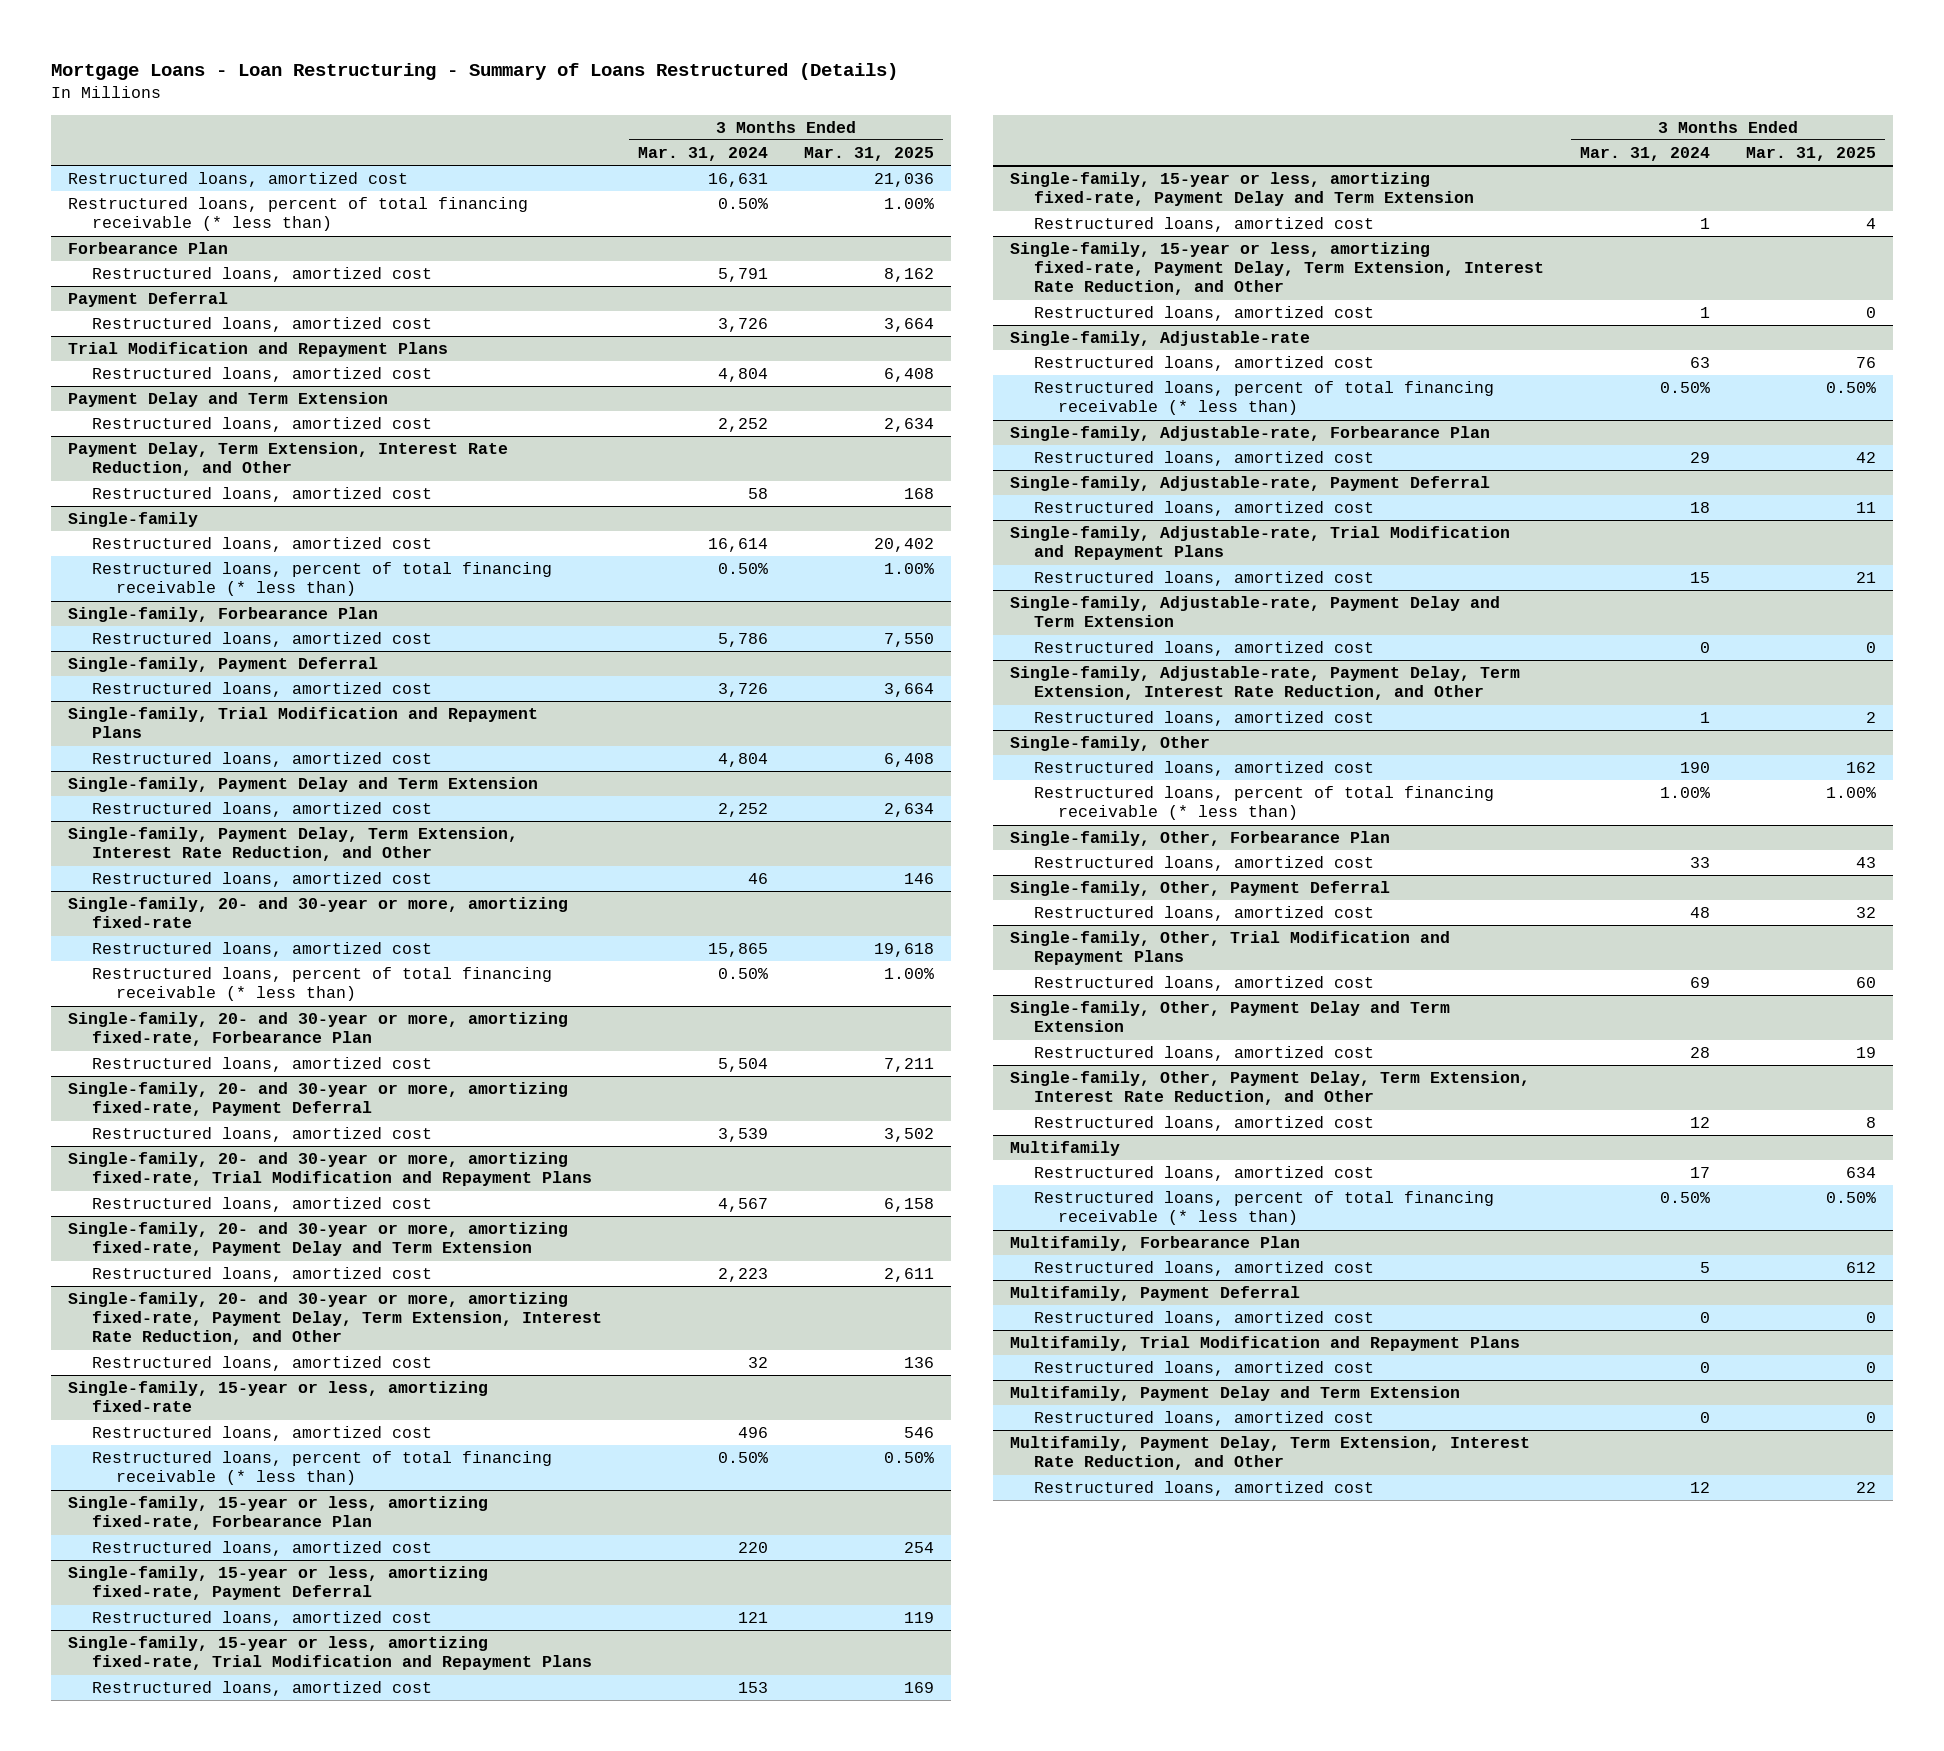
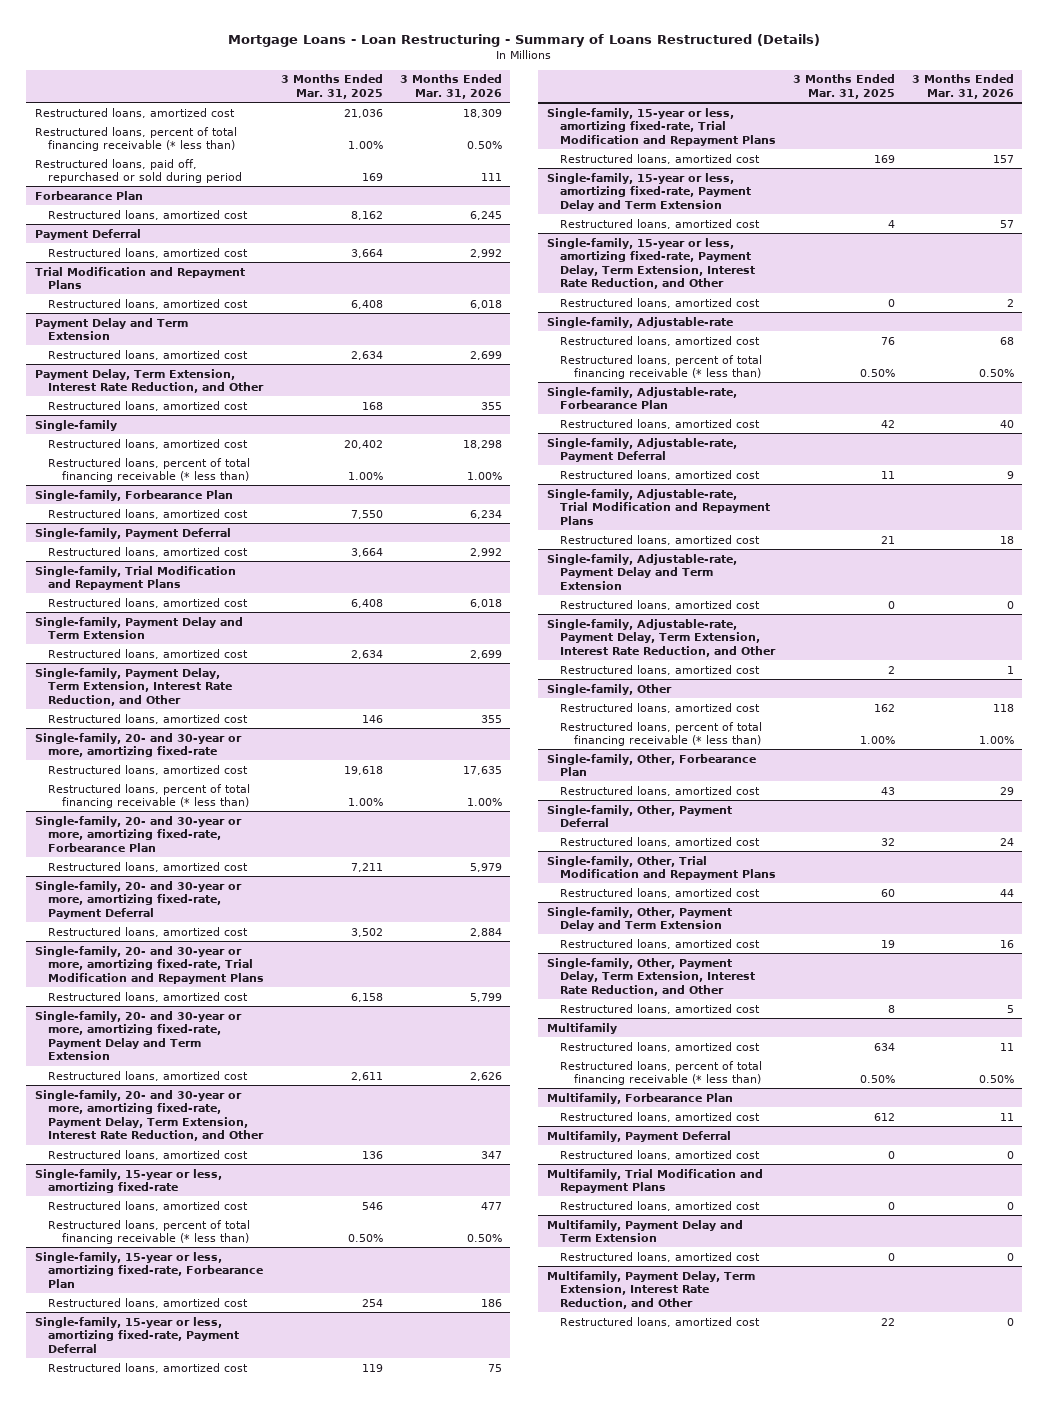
- | 3 Months Ended Mar. 31, 2024 | 3 Months Ended Mar. 31, 2025
+ | 3 Months Ended Mar. 31, 2025 | 3 Months Ended Mar. 31, 2026
+ Restructured loans, paid off, repurchased or sold during period | 169 | 111

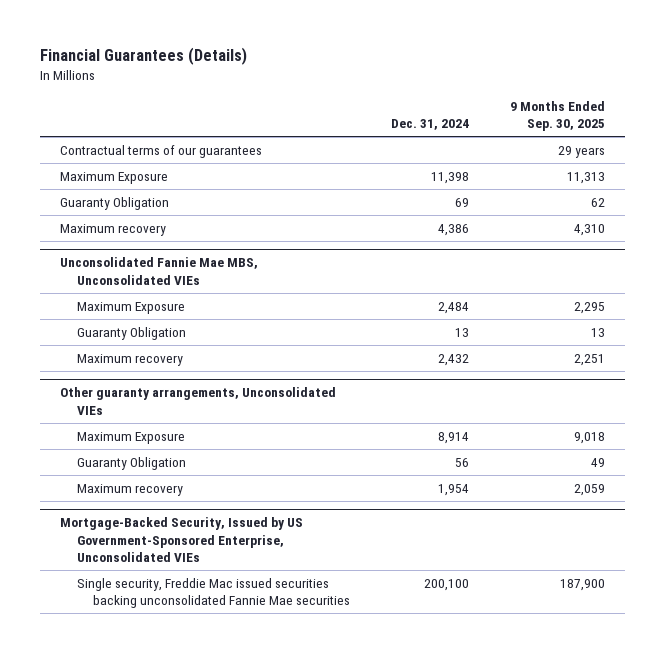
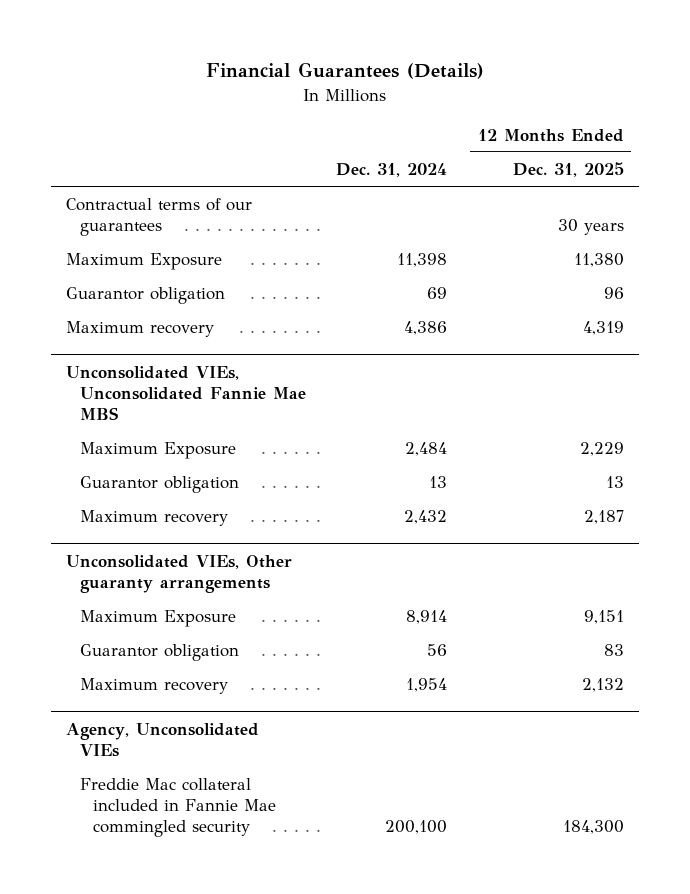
- | Dec. 31, 2024 | 9 Months Ended Sep. 30, 2025
+ | Dec. 31, 2024 | 12 Months Ended Dec. 31, 2025
- Guaranty Obligation | 69 | 62
+ Guarantor obligation | 69 | 96
- Unconsolidated Fannie Mae MBS, Unconsolidated VIEs
+ Unconsolidated VIEs, Unconsolidated Fannie Mae MBS
- Guaranty Obligation | 13 | 13
+ Guarantor obligation | 13 | 13
- Other guaranty arrangements, Unconsolidated VIEs
+ Unconsolidated VIEs, Other guaranty arrangements
- Guaranty Obligation | 56 | 49
+ Guarantor obligation | 56 | 83
- Mortgage-Backed Security, Issued by US Government-Sponsored Enterprise, Unconsolidated VIEs
- Single security, Freddie Mac issued securities backing unconsolidated Fannie Mae securities | 200,100 | 187,900
+ Agency, Unconsolidated VIEs
+ Freddie Mac collateral included in Fannie Mae commingled security | 200,100 | 184,300

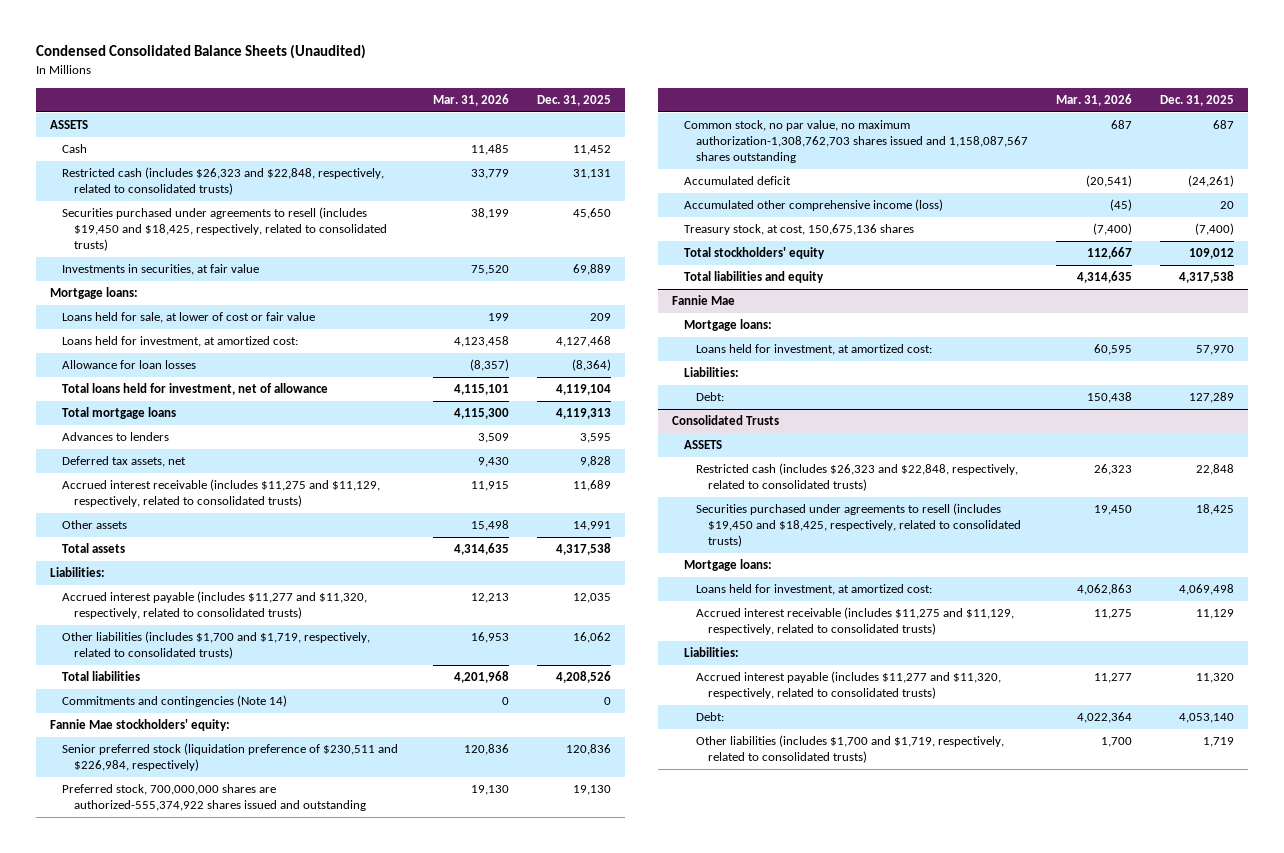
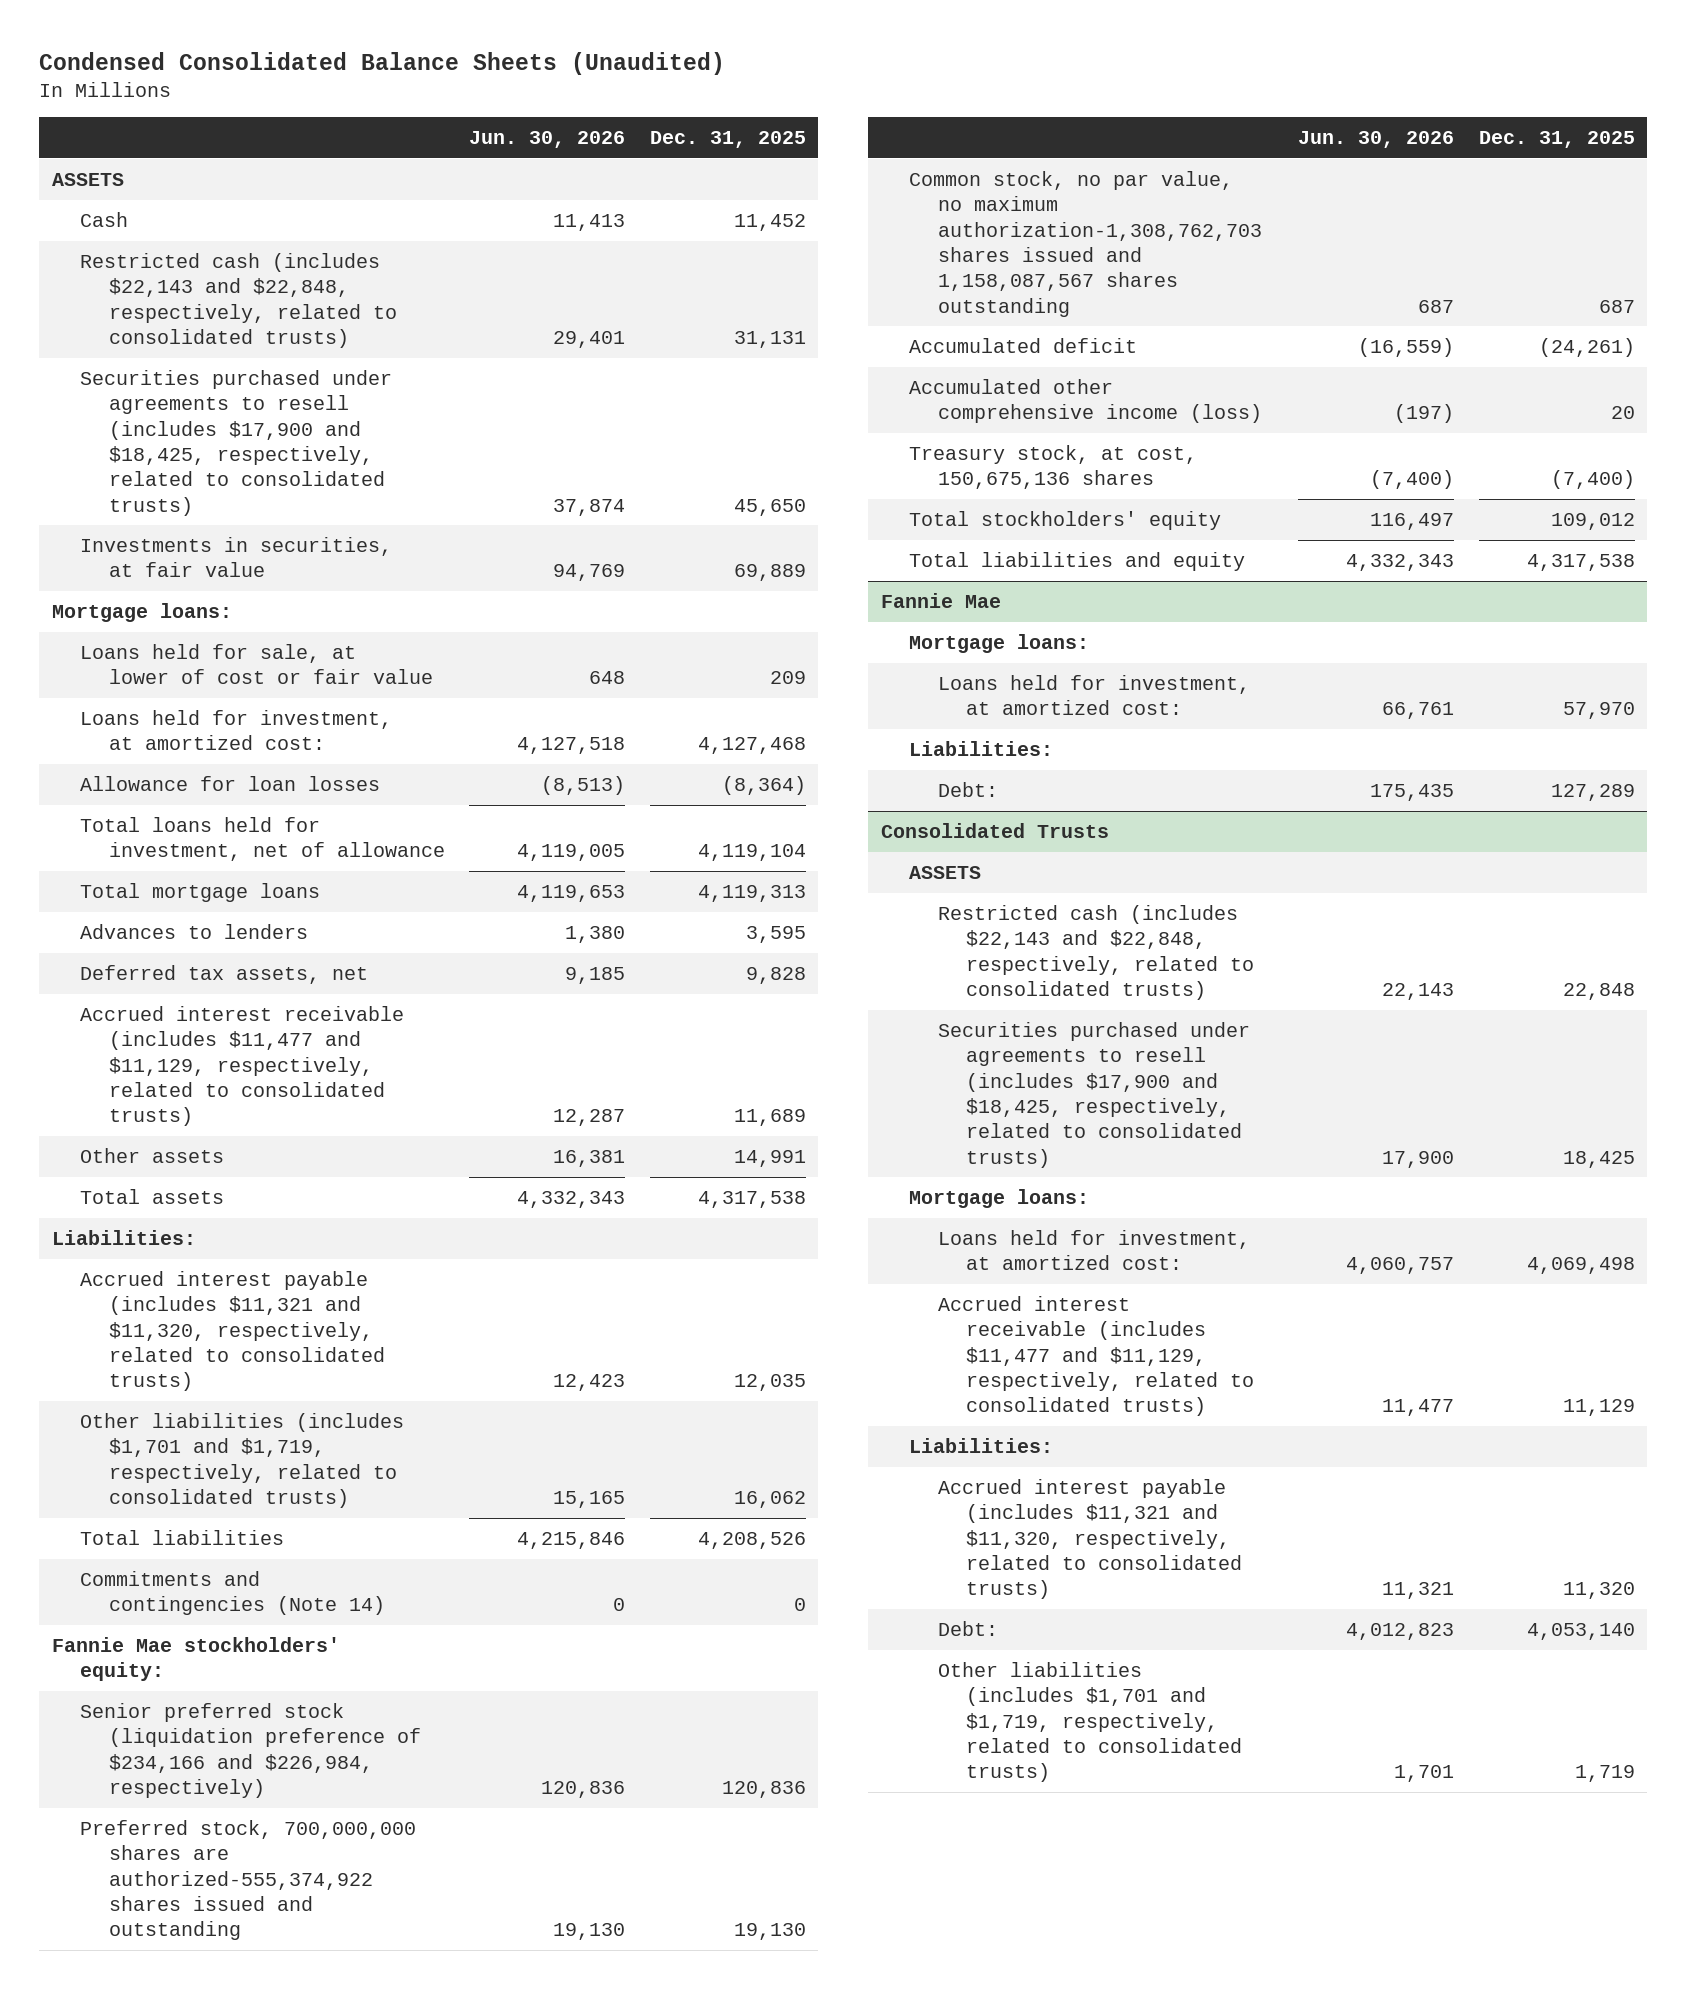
- | Mar. 31, 2026 | Dec. 31, 2025
+ | Jun. 30, 2026 | Dec. 31, 2025
- Restricted cash (includes $26,323 and $22,848, respectively, related to consolidated trusts) | 33,779 | 31,131
- Securities purchased under agreements to resell (includes $19,450 and $18,425, respectively, related to consolidated trusts) | 38,199 | 45,650
+ Restricted cash (includes $22,143 and $22,848, respectively, related to consolidated trusts) | 29,401 | 31,131
+ Securities purchased under agreements to resell (includes $17,900 and $18,425, respectively, related to consolidated trusts) | 37,874 | 45,650
- Accrued interest receivable (includes $11,275 and $11,129, respectively, related to consolidated trusts) | 11,915 | 11,689
+ Accrued interest receivable (includes $11,477 and $11,129, respectively, related to consolidated trusts) | 12,287 | 11,689
- Accrued interest payable (includes $11,277 and $11,320, respectively, related to consolidated trusts) | 12,213 | 12,035
- Other liabilities (includes $1,700 and $1,719, respectively, related to consolidated trusts) | 16,953 | 16,062
+ Accrued interest payable (includes $11,321 and $11,320, respectively, related to consolidated trusts) | 12,423 | 12,035
+ Other liabilities (includes $1,701 and $1,719, respectively, related to consolidated trusts) | 15,165 | 16,062
- Senior preferred stock (liquidation preference of $230,511 and $226,984, respectively) | 120,836 | 120,836
+ Senior preferred stock (liquidation preference of $234,166 and $226,984, respectively) | 120,836 | 120,836
@ Consolidated Trusts
- Restricted cash (includes $26,323 and $22,848, respectively, related to consolidated trusts) | 26,323 | 22,848
- Securities purchased under agreements to resell (includes $19,450 and $18,425, respectively, related to consolidated trusts) | 19,450 | 18,425
+ Restricted cash (includes $22,143 and $22,848, respectively, related to consolidated trusts) | 22,143 | 22,848
+ Securities purchased under agreements to resell (includes $17,900 and $18,425, respectively, related to consolidated trusts) | 17,900 | 18,425
- Accrued interest receivable (includes $11,275 and $11,129, respectively, related to consolidated trusts) | 11,275 | 11,129
+ Accrued interest receivable (includes $11,477 and $11,129, respectively, related to consolidated trusts) | 11,477 | 11,129
- Accrued interest payable (includes $11,277 and $11,320, respectively, related to consolidated trusts) | 11,277 | 11,320
+ Accrued interest payable (includes $11,321 and $11,320, respectively, related to consolidated trusts) | 11,321 | 11,320
- Other liabilities (includes $1,700 and $1,719, respectively, related to consolidated trusts) | 1,700 | 1,719
+ Other liabilities (includes $1,701 and $1,719, respectively, related to consolidated trusts) | 1,701 | 1,719

